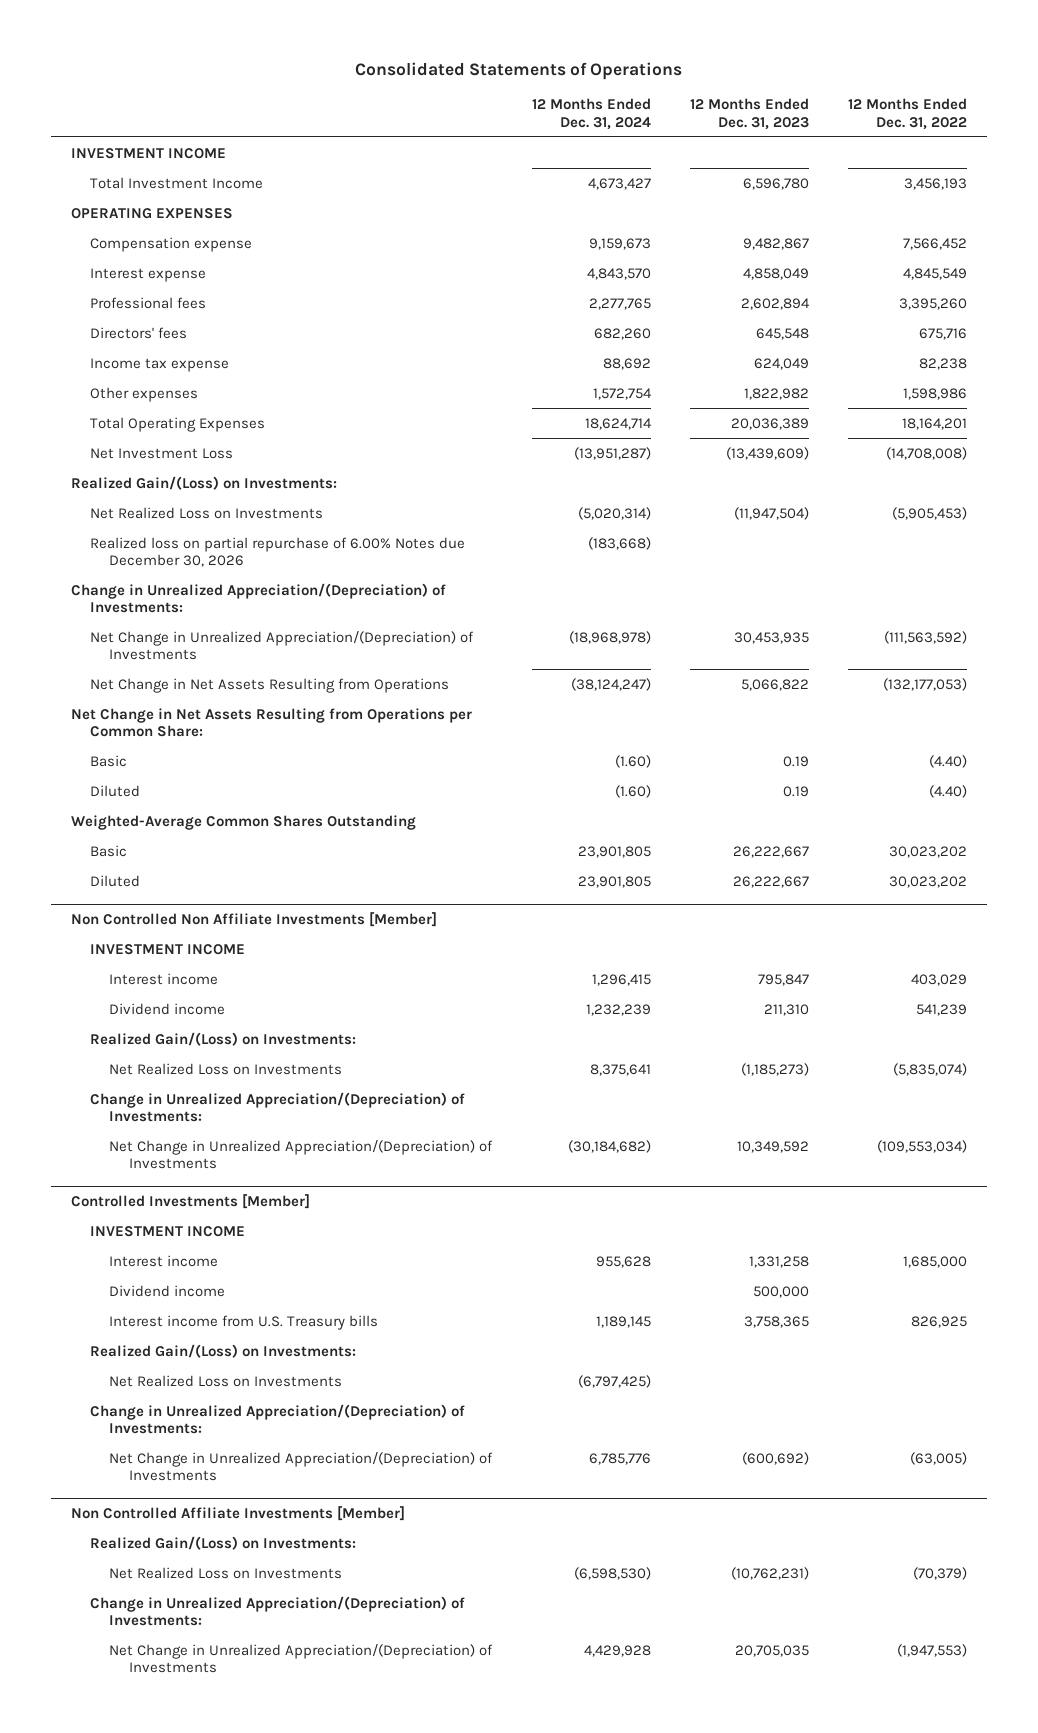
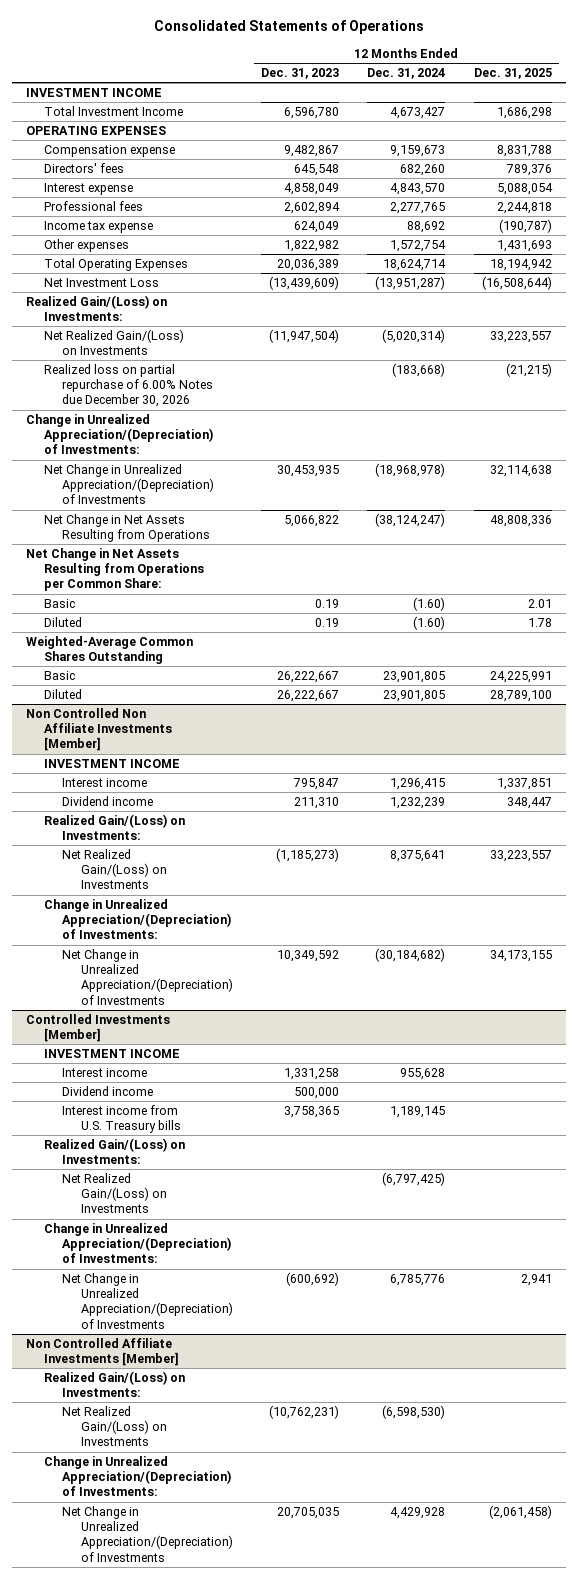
- | 12 Months Ended Dec. 31, 2024 | 12 Months Ended Dec. 31, 2023 | 12 Months Ended Dec. 31, 2022
+ | 12 Months Ended Dec. 31, 2023 | 12 Months Ended Dec. 31, 2024 | 12 Months Ended Dec. 31, 2025
moved up: Directors' fees | 645,548 | 682,260 | 789,376
- Net Realized Loss on Investments | (5,020,314) | (11,947,504) | (5,905,453)
+ Net Realized Gain/(Loss) on Investments | (11,947,504) | (5,020,314) | 33,223,557
@ Non Controlled Non Affiliate Investments [Member]
- Net Realized Loss on Investments | 8,375,641 | (1,185,273) | (5,835,074)
+ Net Realized Gain/(Loss) on Investments | (1,185,273) | 8,375,641 | 33,223,557
@ Controlled Investments [Member]
- Net Realized Loss on Investments | (6,797,425) | |
+ Net Realized Gain/(Loss) on Investments | | (6,797,425) |
@ Non Controlled Affiliate Investments [Member]
- Net Realized Loss on Investments | (6,598,530) | (10,762,231) | (70,379)
+ Net Realized Gain/(Loss) on Investments | (10,762,231) | (6,598,530) |

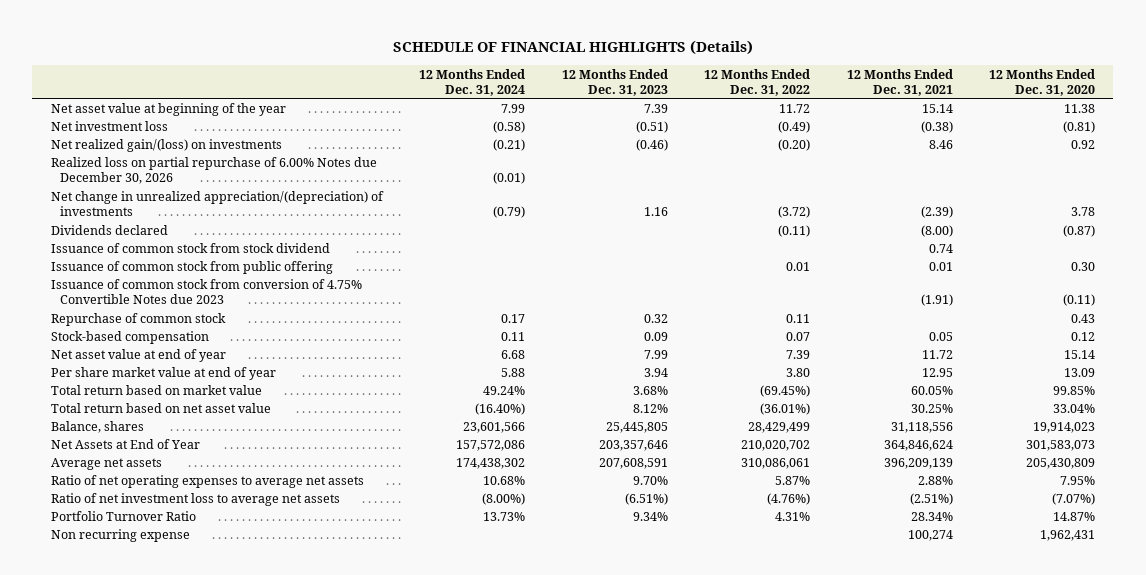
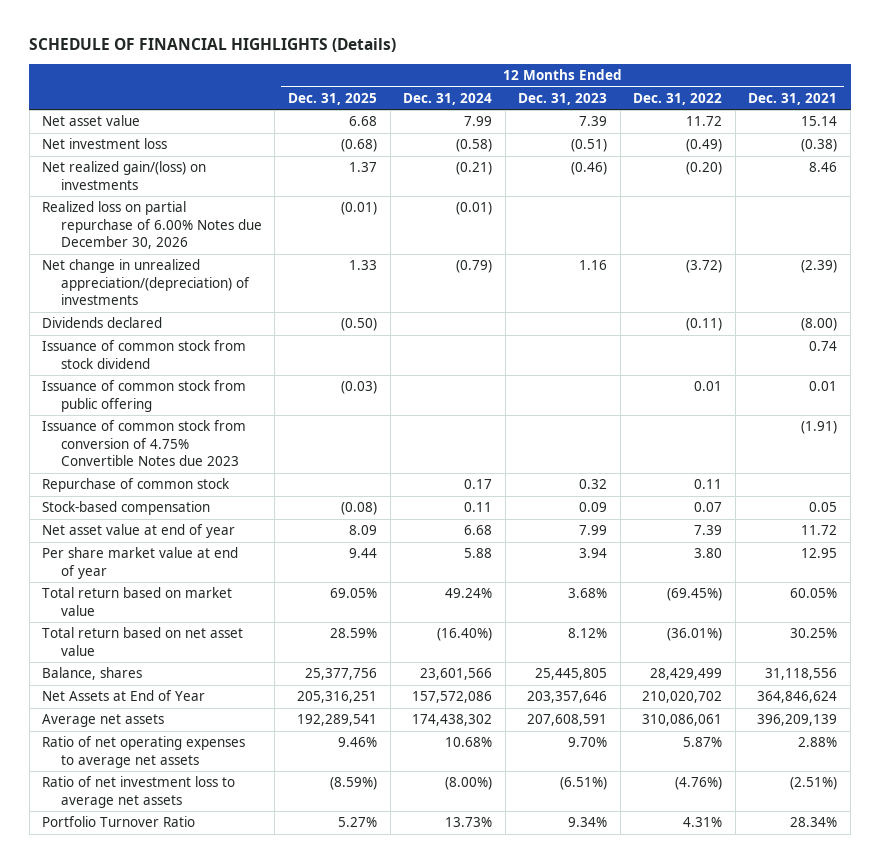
- | 12 Months Ended Dec. 31, 2024 | 12 Months Ended Dec. 31, 2023 | 12 Months Ended Dec. 31, 2022 | 12 Months Ended Dec. 31, 2021 | 12 Months Ended Dec. 31, 2020
+ | 12 Months Ended Dec. 31, 2025 | 12 Months Ended Dec. 31, 2024 | 12 Months Ended Dec. 31, 2023 | 12 Months Ended Dec. 31, 2022 | 12 Months Ended Dec. 31, 2021
- Net asset value at beginning of the year | 7.99 | 7.39 | 11.72 | 15.14 | 11.38
+ Net asset value | 6.68 | 7.99 | 7.39 | 11.72 | 15.14
- Non recurring expense | | | | 100,274 | 1,962,431

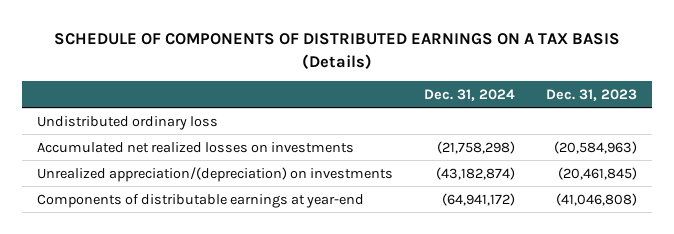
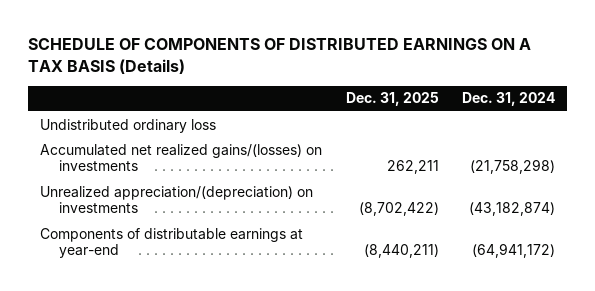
- | Dec. 31, 2024 | Dec. 31, 2023
+ | Dec. 31, 2025 | Dec. 31, 2024
- Accumulated net realized losses on investments | (21,758,298) | (20,584,963)
+ Accumulated net realized gains/(losses) on investments | 262,211 | (21,758,298)

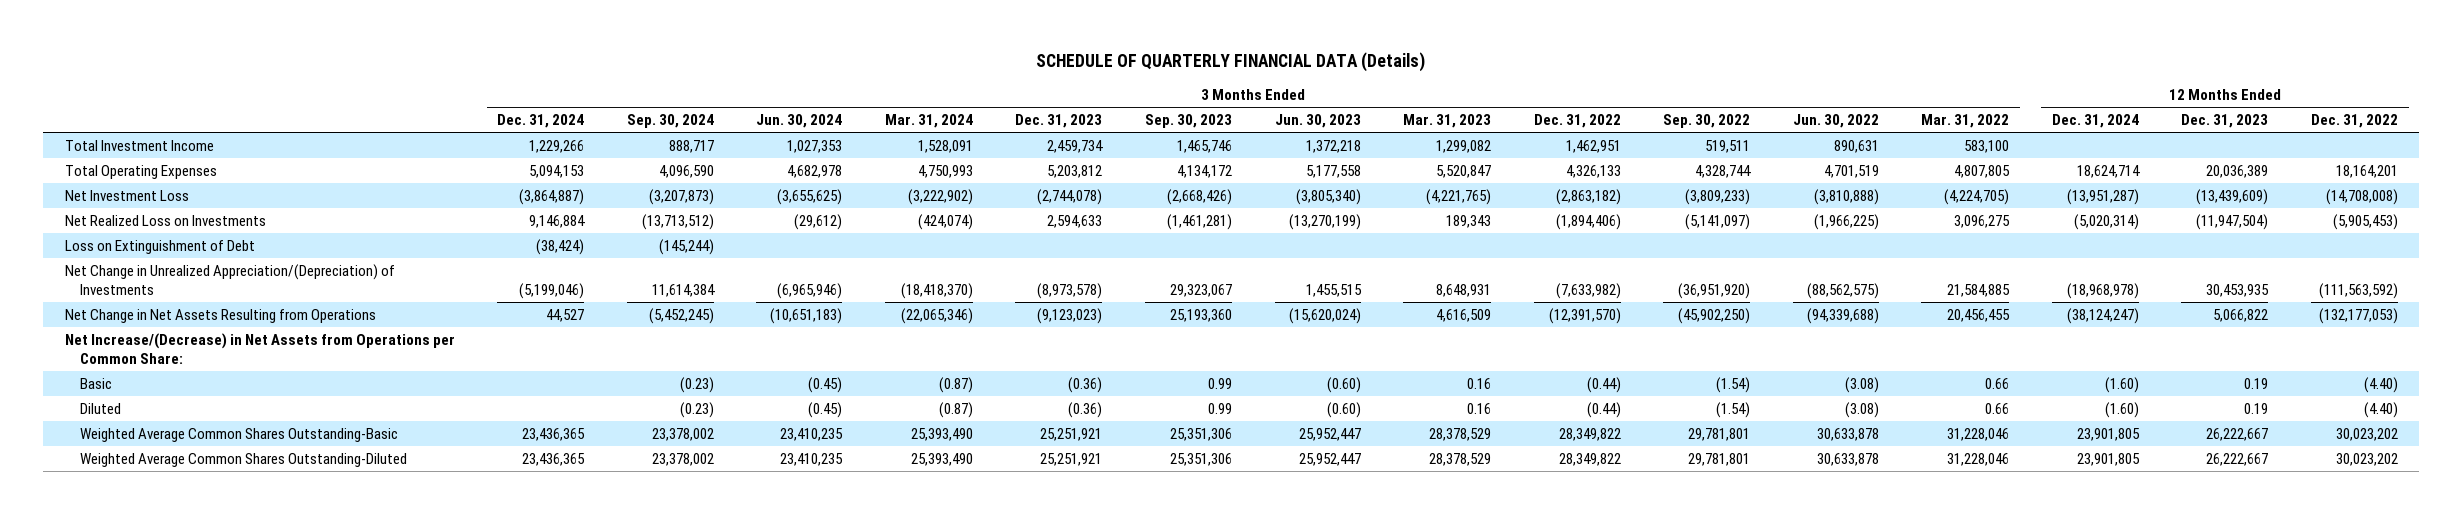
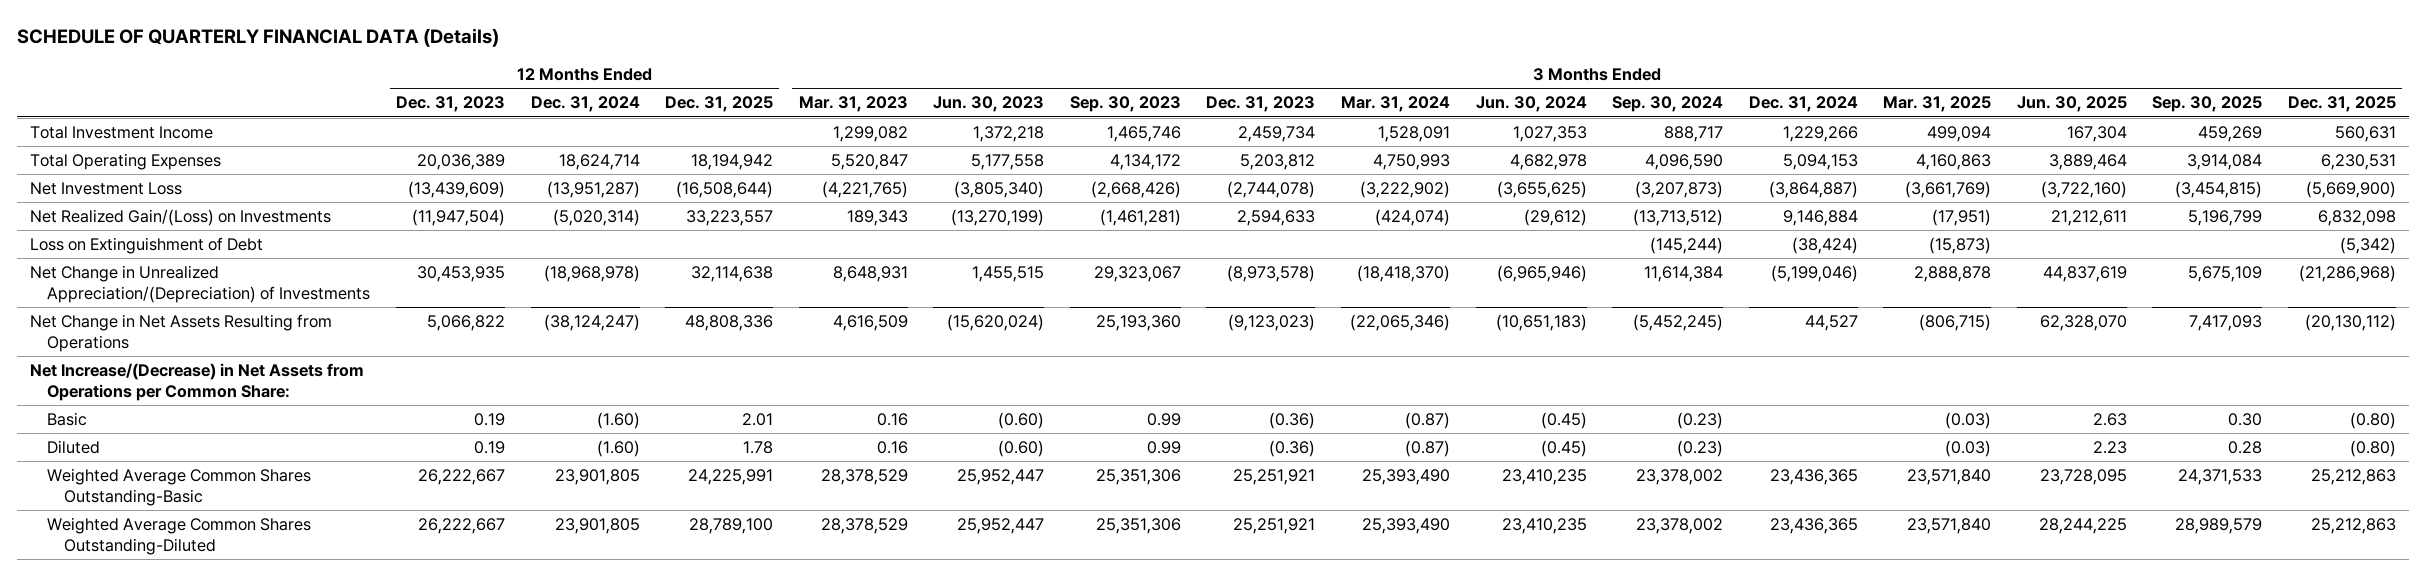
- | 3 Months Ended Dec. 31, 2024 | 3 Months Ended Sep. 30, 2024 | 3 Months Ended Jun. 30, 2024 | 3 Months Ended Mar. 31, 2024 | 3 Months Ended Dec. 31, 2023 | 3 Months Ended Sep. 30, 2023 | 3 Months Ended Jun. 30, 2023 | 3 Months Ended Mar. 31, 2023 | 3 Months Ended Dec. 31, 2022 | 3 Months Ended Sep. 30, 2022 | 3 Months Ended Jun. 30, 2022 | 3 Months Ended Mar. 31, 2022 | 12 Months Ended Dec. 31, 2024 | 12 Months Ended Dec. 31, 2023 | 12 Months Ended Dec. 31, 2022
+ | 12 Months Ended Dec. 31, 2023 | 12 Months Ended Dec. 31, 2024 | 12 Months Ended Dec. 31, 2025 | 3 Months Ended Mar. 31, 2023 | 3 Months Ended Jun. 30, 2023 | 3 Months Ended Sep. 30, 2023 | 3 Months Ended Dec. 31, 2023 | 3 Months Ended Mar. 31, 2024 | 3 Months Ended Jun. 30, 2024 | 3 Months Ended Sep. 30, 2024 | 3 Months Ended Dec. 31, 2024 | 3 Months Ended Mar. 31, 2025 | 3 Months Ended Jun. 30, 2025 | 3 Months Ended Sep. 30, 2025 | 3 Months Ended Dec. 31, 2025
- Net Realized Loss on Investments | 9,146,884 | (13,713,512) | (29,612) | (424,074) | 2,594,633 | (1,461,281) | (13,270,199) | 189,343 | (1,894,406) | (5,141,097) | (1,966,225) | 3,096,275 | (5,020,314) | (11,947,504) | (5,905,453)
+ Net Realized Gain/(Loss) on Investments | (11,947,504) | (5,020,314) | 33,223,557 | 189,343 | (13,270,199) | (1,461,281) | 2,594,633 | (424,074) | (29,612) | (13,713,512) | 9,146,884 | (17,951) | 21,212,611 | 5,196,799 | 6,832,098

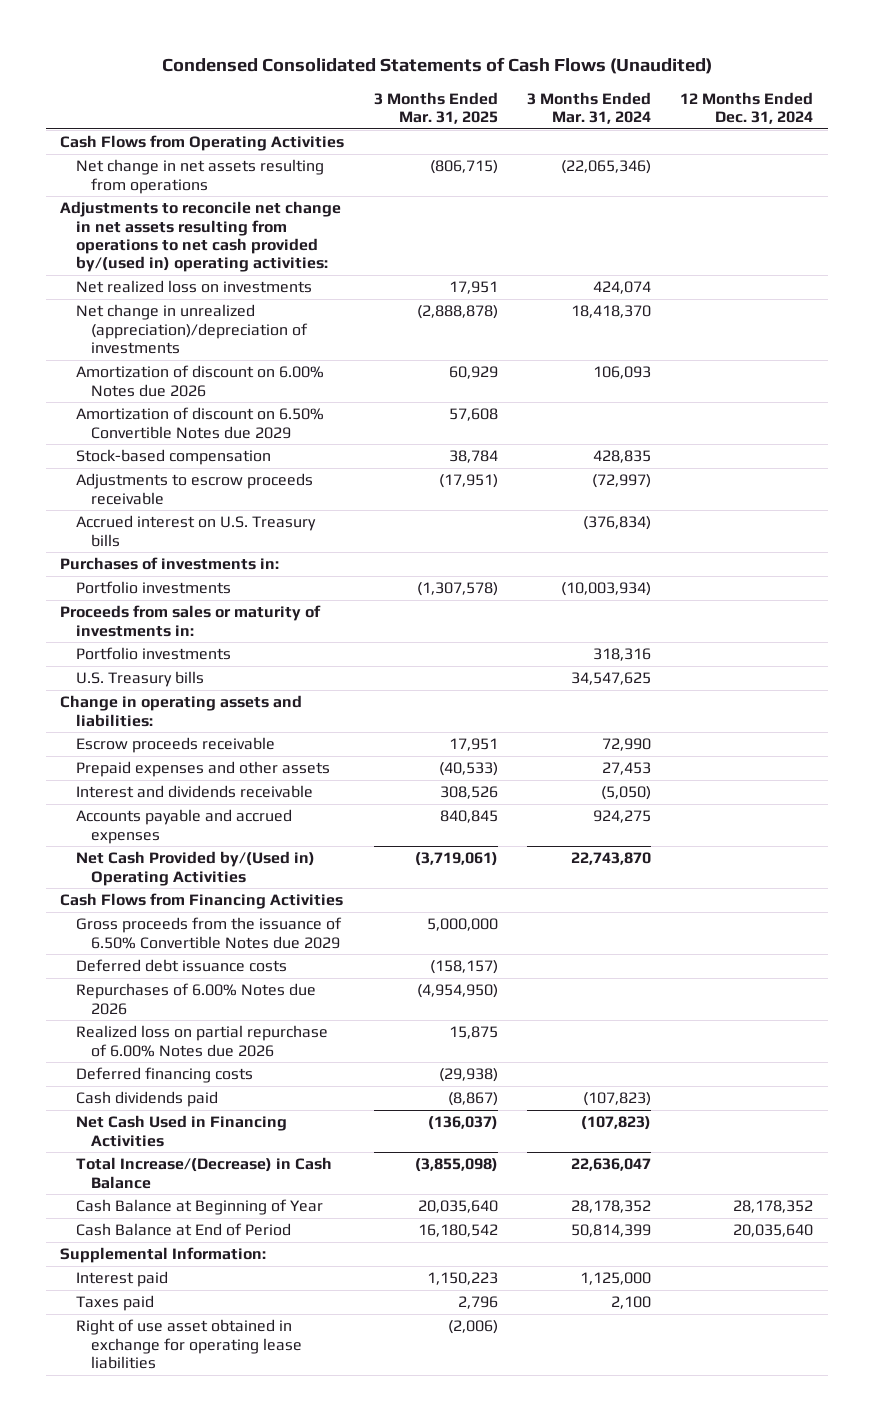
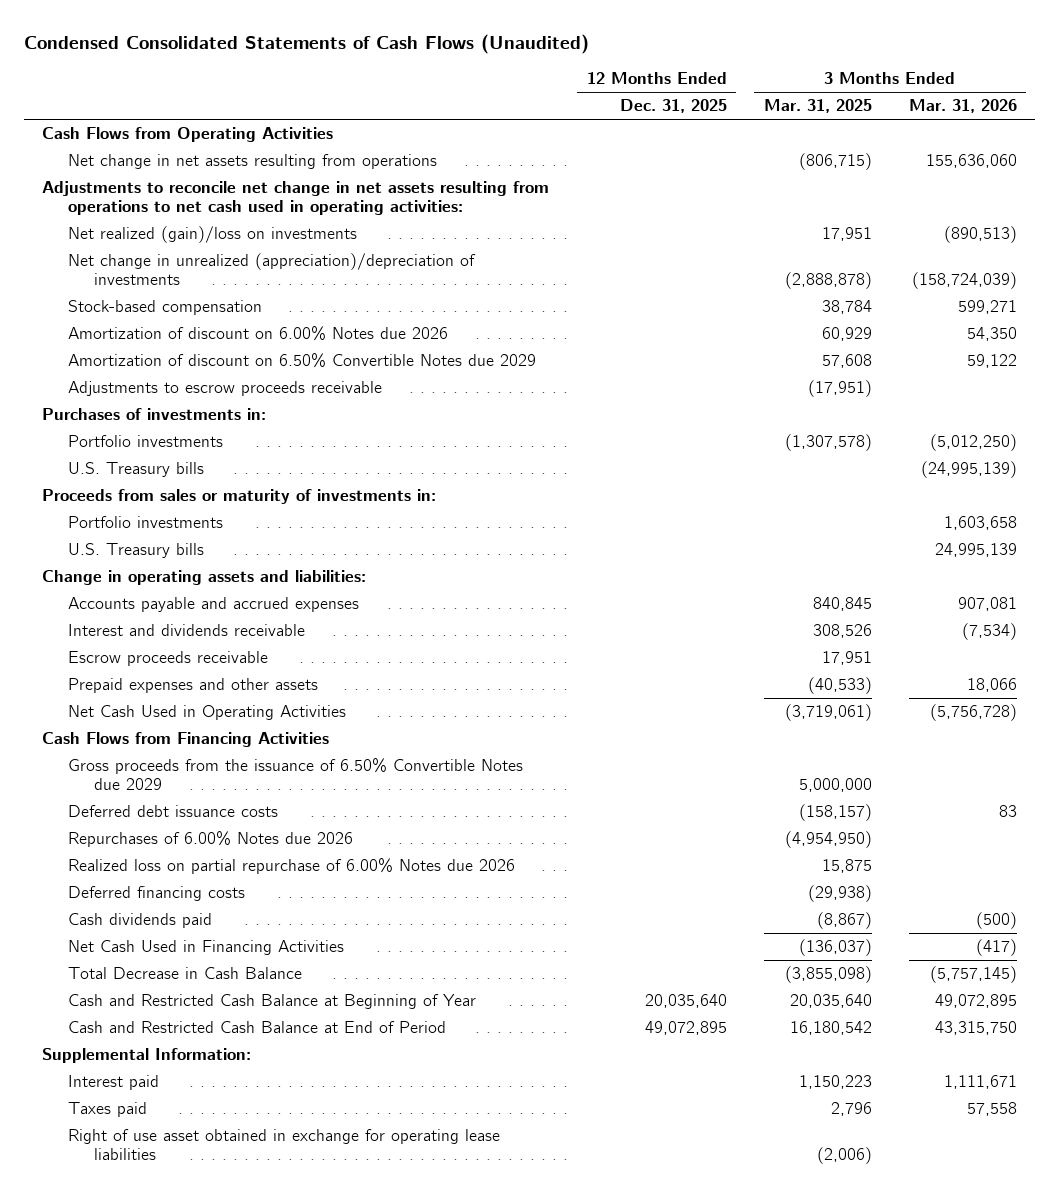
- | 3 Months Ended Mar. 31, 2025 | 3 Months Ended Mar. 31, 2024 | 12 Months Ended Dec. 31, 2024
+ | 12 Months Ended Dec. 31, 2025 | 3 Months Ended Mar. 31, 2025 | 3 Months Ended Mar. 31, 2026
- Adjustments to reconcile net change in net assets resulting from operations to net cash provided by/(used in) operating activities:
- Net realized loss on investments | 17,951 | 424,074 |
+ Adjustments to reconcile net change in net assets resulting from operations to net cash used in operating activities:
+ Net realized (gain)/loss on investments | | 17,951 | (890,513)
moved up: Stock-based compensation | | 38,784 | 599,271
- Accrued interest on U.S. Treasury bills | | (376,834) |
+ U.S. Treasury bills | | | (24,995,139)
moved up: Accounts payable and accrued expenses | | 840,845 | 907,081
moved up: Interest and dividends receivable | | 308,526 | (7,534)
- Net Cash Provided by/(Used in) Operating Activities | (3,719,061) | 22,743,870 |
+ Net Cash Used in Operating Activities | | (3,719,061) | (5,756,728)
- Total Increase/(Decrease) in Cash Balance | (3,855,098) | 22,636,047 |
- Cash Balance at Beginning of Year | 20,035,640 | 28,178,352 | 28,178,352
- Cash Balance at End of Period | 16,180,542 | 50,814,399 | 20,035,640
+ Total Decrease in Cash Balance | | (3,855,098) | (5,757,145)
+ Cash and Restricted Cash Balance at Beginning of Year | 20,035,640 | 20,035,640 | 49,072,895
+ Cash and Restricted Cash Balance at End of Period | 49,072,895 | 16,180,542 | 43,315,750

